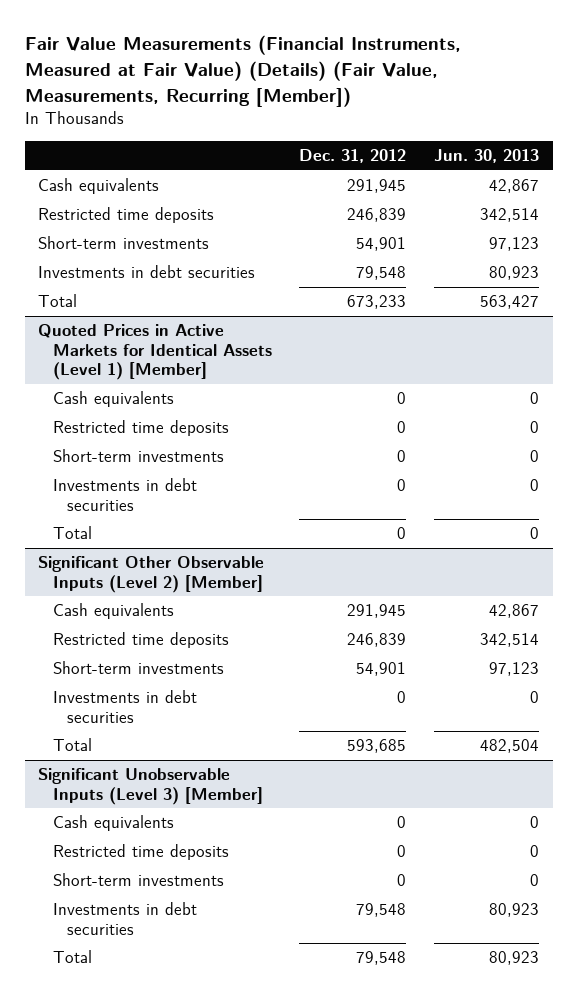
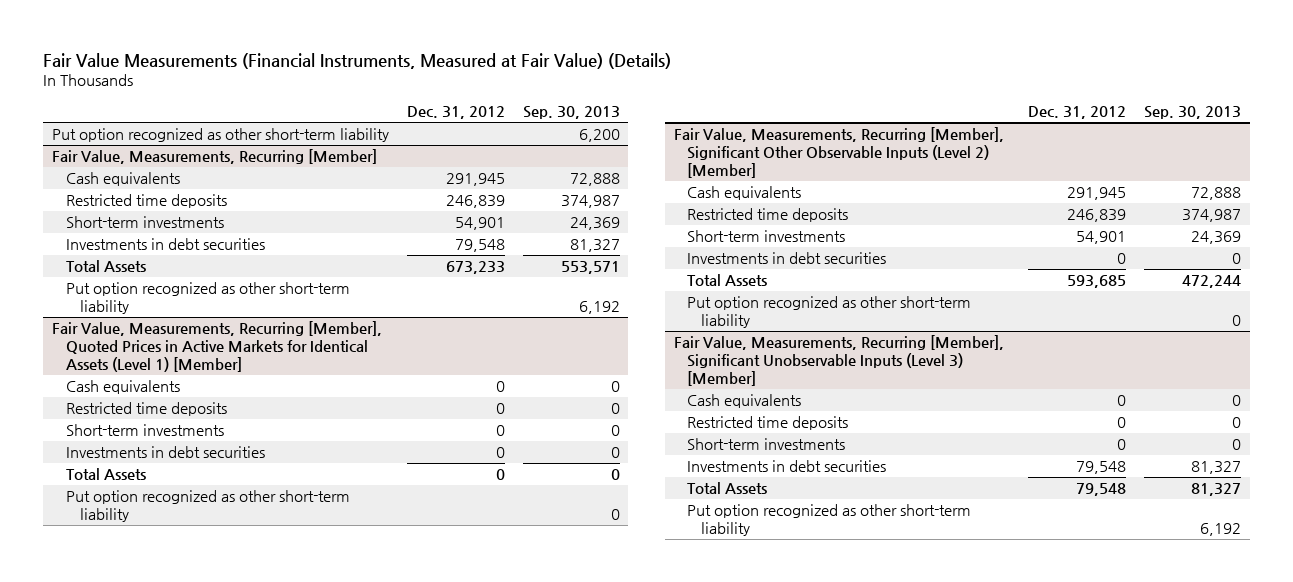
- Fair Value Measurements (Financial Instruments, Measured at Fair Value) (Details) (Fair Value, Measurements, Recurring [Member])
+ Fair Value Measurements (Financial Instruments, Measured at Fair Value) (Details)
- | Dec. 31, 2012 | Jun. 30, 2013
+ | Dec. 31, 2012 | Sep. 30, 2013
+ Put option recognized as other short-term liability | | 6,200
+ Fair Value, Measurements, Recurring [Member]
- Total | 673,233 | 563,427
- Quoted Prices in Active Markets for Identical Assets (Level 1) [Member]
+ Total Assets | 673,233 | 553,571
+ Put option recognized as other short-term liability | | 6,192
+ Fair Value, Measurements, Recurring [Member], Quoted Prices in Active Markets for Identical Assets (Level 1) [Member]
- Total | 0 | 0
- Significant Other Observable Inputs (Level 2) [Member]
+ Total Assets | 0 | 0
+ Put option recognized as other short-term liability | | 0
+ Fair Value, Measurements, Recurring [Member], Significant Other Observable Inputs (Level 2) [Member]
- Total | 593,685 | 482,504
- Significant Unobservable Inputs (Level 3) [Member]
+ Total Assets | 593,685 | 472,244
+ Put option recognized as other short-term liability | | 0
+ Fair Value, Measurements, Recurring [Member], Significant Unobservable Inputs (Level 3) [Member]
- Total | 79,548 | 80,923
+ Total Assets | 79,548 | 81,327
+ Put option recognized as other short-term liability | | 6,192

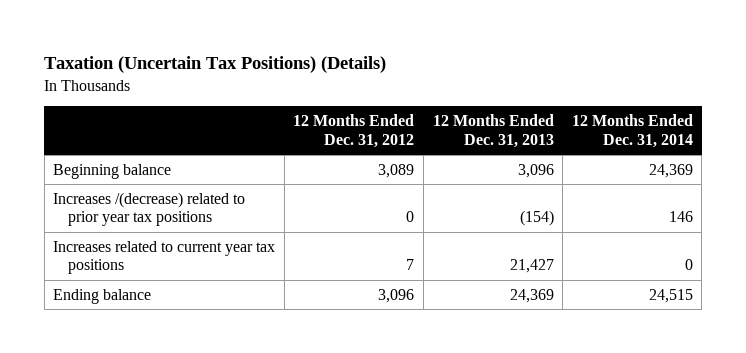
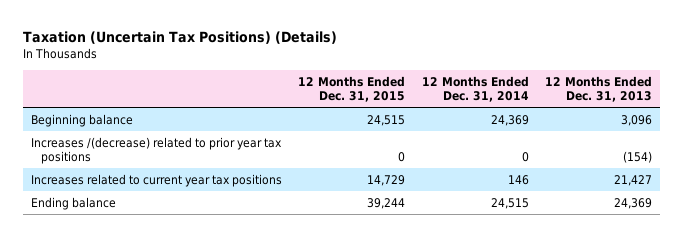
- | 12 Months Ended Dec. 31, 2012 | 12 Months Ended Dec. 31, 2013 | 12 Months Ended Dec. 31, 2014
+ | 12 Months Ended Dec. 31, 2015 | 12 Months Ended Dec. 31, 2014 | 12 Months Ended Dec. 31, 2013
- Increases /(decrease) related to prior year tax positions | 0 | (154) | 146
- Increases related to current year tax positions | 7 | 21,427 | 0
+ Increases /(decrease) related to prior year tax positions | 0 | 0 | (154)
+ Increases related to current year tax positions | 14,729 | 146 | 21,427

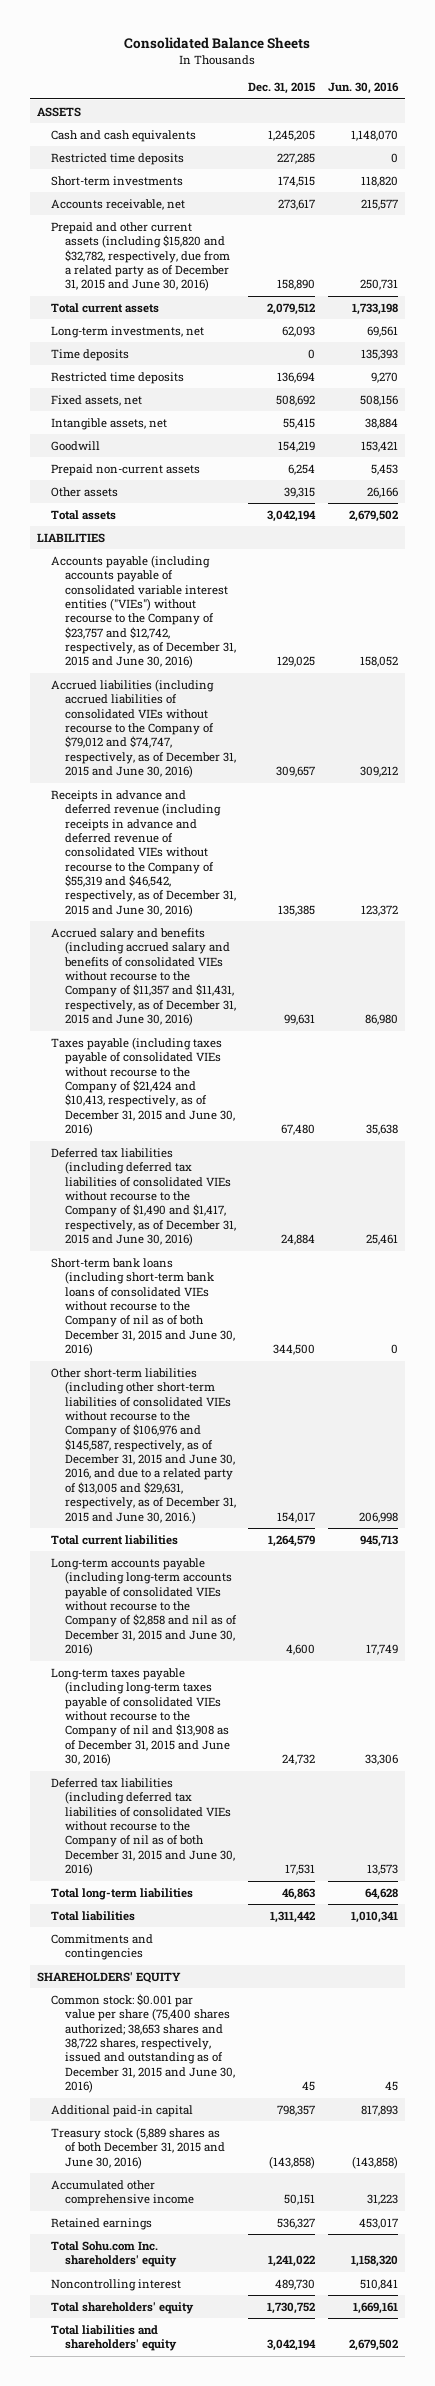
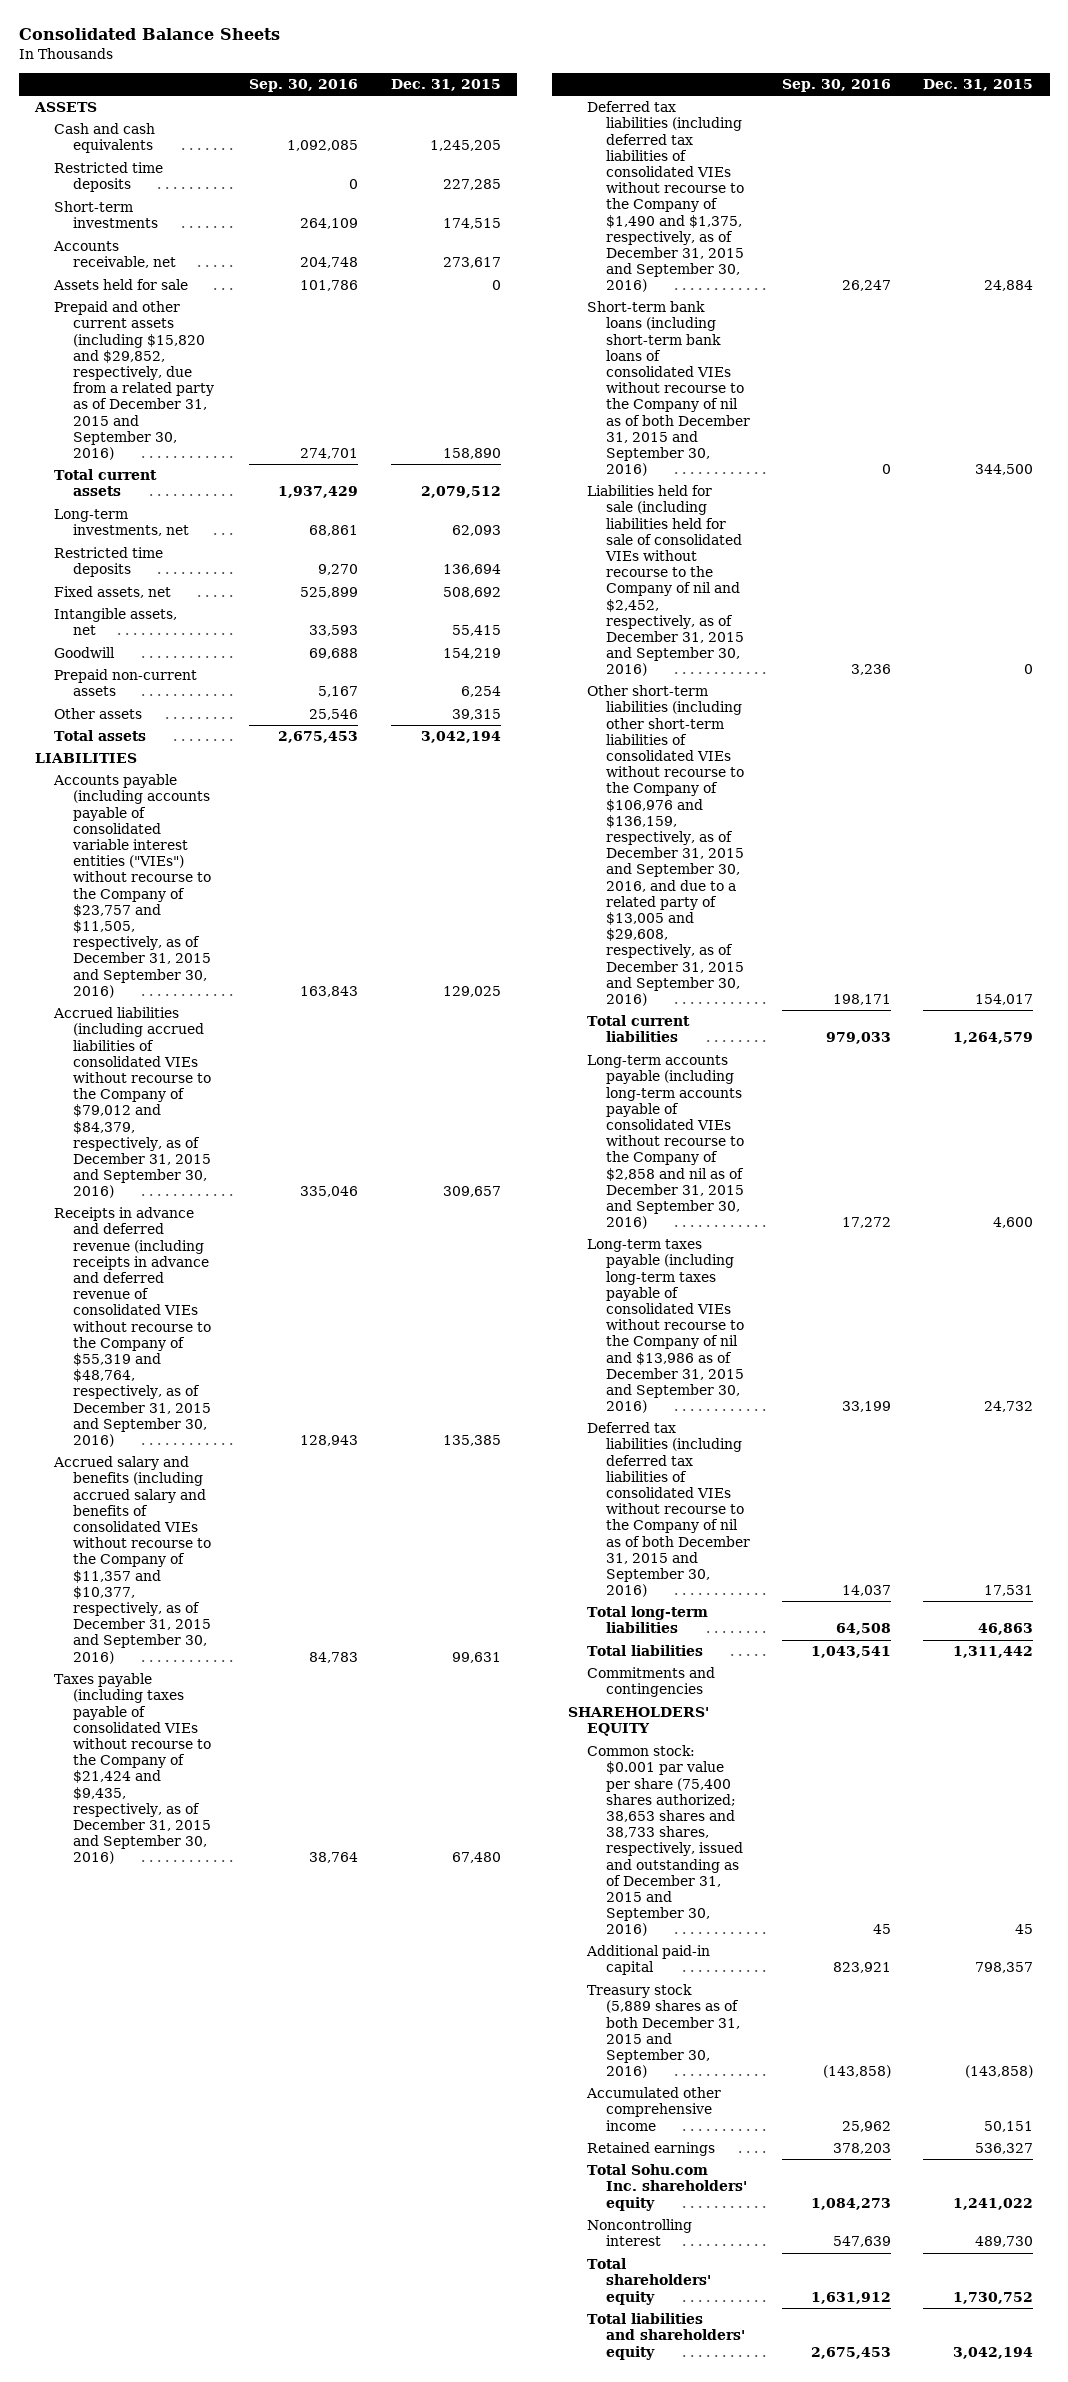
- | Dec. 31, 2015 | Jun. 30, 2016
+ | Sep. 30, 2016 | Dec. 31, 2015
- Prepaid and other current assets (including $15,820 and $32,782, respectively, due from a related party as of December 31, 2015 and June 30, 2016) | 158,890 | 250,731
+ Assets held for sale | 101,786 | 0
+ Prepaid and other current assets (including $15,820 and $29,852, respectively, due from a related party as of December 31, 2015 and September 30, 2016) | 274,701 | 158,890
- Time deposits | 0 | 135,393
- Accounts payable (including accounts payable of consolidated variable interest entities ("VIEs") without recourse to the Company of $23,757 and $12,742, respectively, as of December 31, 2015 and June 30, 2016) | 129,025 | 158,052
- Accrued liabilities (including accrued liabilities of consolidated VIEs without recourse to the Company of $79,012 and $74,747, respectively, as of December 31, 2015 and June 30, 2016) | 309,657 | 309,212
- Receipts in advance and deferred revenue (including receipts in advance and deferred revenue of consolidated VIEs without recourse to the Company of $55,319 and $46,542, respectively, as of December 31, 2015 and June 30, 2016) | 135,385 | 123,372
- Accrued salary and benefits (including accrued salary and benefits of consolidated VIEs without recourse to the Company of $11,357 and $11,431, respectively, as of December 31, 2015 and June 30, 2016) | 99,631 | 86,980
- Taxes payable (including taxes payable of consolidated VIEs without recourse to the Company of $21,424 and $10,413, respectively, as of December 31, 2015 and June 30, 2016) | 67,480 | 35,638
- Deferred tax liabilities (including deferred tax liabilities of consolidated VIEs without recourse to the Company of $1,490 and $1,417, respectively, as of December 31, 2015 and June 30, 2016) | 24,884 | 25,461
- Short-term bank loans (including short-term bank loans of consolidated VIEs without recourse to the Company of nil as of both December 31, 2015 and June 30, 2016) | 344,500 | 0
- Other short-term liabilities (including other short-term liabilities of consolidated VIEs without recourse to the Company of $106,976 and $145,587, respectively, as of December 31, 2015 and June 30, 2016, and due to a related party of $13,005 and $29,631, respectively, as of December 31, 2015 and June 30, 2016.) | 154,017 | 206,998
+ Accounts payable (including accounts payable of consolidated variable interest entities ("VIEs") without recourse to the Company of $23,757 and $11,505, respectively, as of December 31, 2015 and September 30, 2016) | 163,843 | 129,025
+ Accrued liabilities (including accrued liabilities of consolidated VIEs without recourse to the Company of $79,012 and $84,379, respectively, as of December 31, 2015 and September 30, 2016) | 335,046 | 309,657
+ Receipts in advance and deferred revenue (including receipts in advance and deferred revenue of consolidated VIEs without recourse to the Company of $55,319 and $48,764, respectively, as of December 31, 2015 and September 30, 2016) | 128,943 | 135,385
+ Accrued salary and benefits (including accrued salary and benefits of consolidated VIEs without recourse to the Company of $11,357 and $10,377, respectively, as of December 31, 2015 and September 30, 2016) | 84,783 | 99,631
+ Taxes payable (including taxes payable of consolidated VIEs without recourse to the Company of $21,424 and $9,435, respectively, as of December 31, 2015 and September 30, 2016) | 38,764 | 67,480
+ Deferred tax liabilities (including deferred tax liabilities of consolidated VIEs without recourse to the Company of $1,490 and $1,375, respectively, as of December 31, 2015 and September 30, 2016) | 26,247 | 24,884
+ Short-term bank loans (including short-term bank loans of consolidated VIEs without recourse to the Company of nil as of both December 31, 2015 and September 30, 2016) | 0 | 344,500
+ Liabilities held for sale (including liabilities held for sale of consolidated VIEs without recourse to the Company of nil and $2,452, respectively, as of December 31, 2015 and September 30, 2016) | 3,236 | 0
+ Other short-term liabilities (including other short-term liabilities of consolidated VIEs without recourse to the Company of $106,976 and $136,159, respectively, as of December 31, 2015 and September 30, 2016, and due to a related party of $13,005 and $29,608, respectively, as of December 31, 2015 and September 30, 2016) | 198,171 | 154,017
- Long-term accounts payable (including long-term accounts payable of consolidated VIEs without recourse to the Company of $2,858 and nil as of December 31, 2015 and June 30, 2016) | 4,600 | 17,749
- Long-term taxes payable (including long-term taxes payable of consolidated VIEs without recourse to the Company of nil and $13,908 as of December 31, 2015 and June 30, 2016) | 24,732 | 33,306
- Deferred tax liabilities (including deferred tax liabilities of consolidated VIEs without recourse to the Company of nil as of both December 31, 2015 and June 30, 2016) | 17,531 | 13,573
+ Long-term accounts payable (including long-term accounts payable of consolidated VIEs without recourse to the Company of $2,858 and nil as of December 31, 2015 and September 30, 2016) | 17,272 | 4,600
+ Long-term taxes payable (including long-term taxes payable of consolidated VIEs without recourse to the Company of nil and $13,986 as of December 31, 2015 and September 30, 2016) | 33,199 | 24,732
+ Deferred tax liabilities (including deferred tax liabilities of consolidated VIEs without recourse to the Company of nil as of both December 31, 2015 and September 30, 2016) | 14,037 | 17,531
- Common stock: $0.001 par value per share (75,400 shares authorized; 38,653 shares and 38,722 shares, respectively, issued and outstanding as of December 31, 2015 and June 30, 2016) | 45 | 45
+ Common stock: $0.001 par value per share (75,400 shares authorized; 38,653 shares and 38,733 shares, respectively, issued and outstanding as of December 31, 2015 and September 30, 2016) | 45 | 45
- Treasury stock (5,889 shares as of both December 31, 2015 and June 30, 2016) | (143,858) | (143,858)
+ Treasury stock (5,889 shares as of both December 31, 2015 and September 30, 2016) | (143,858) | (143,858)

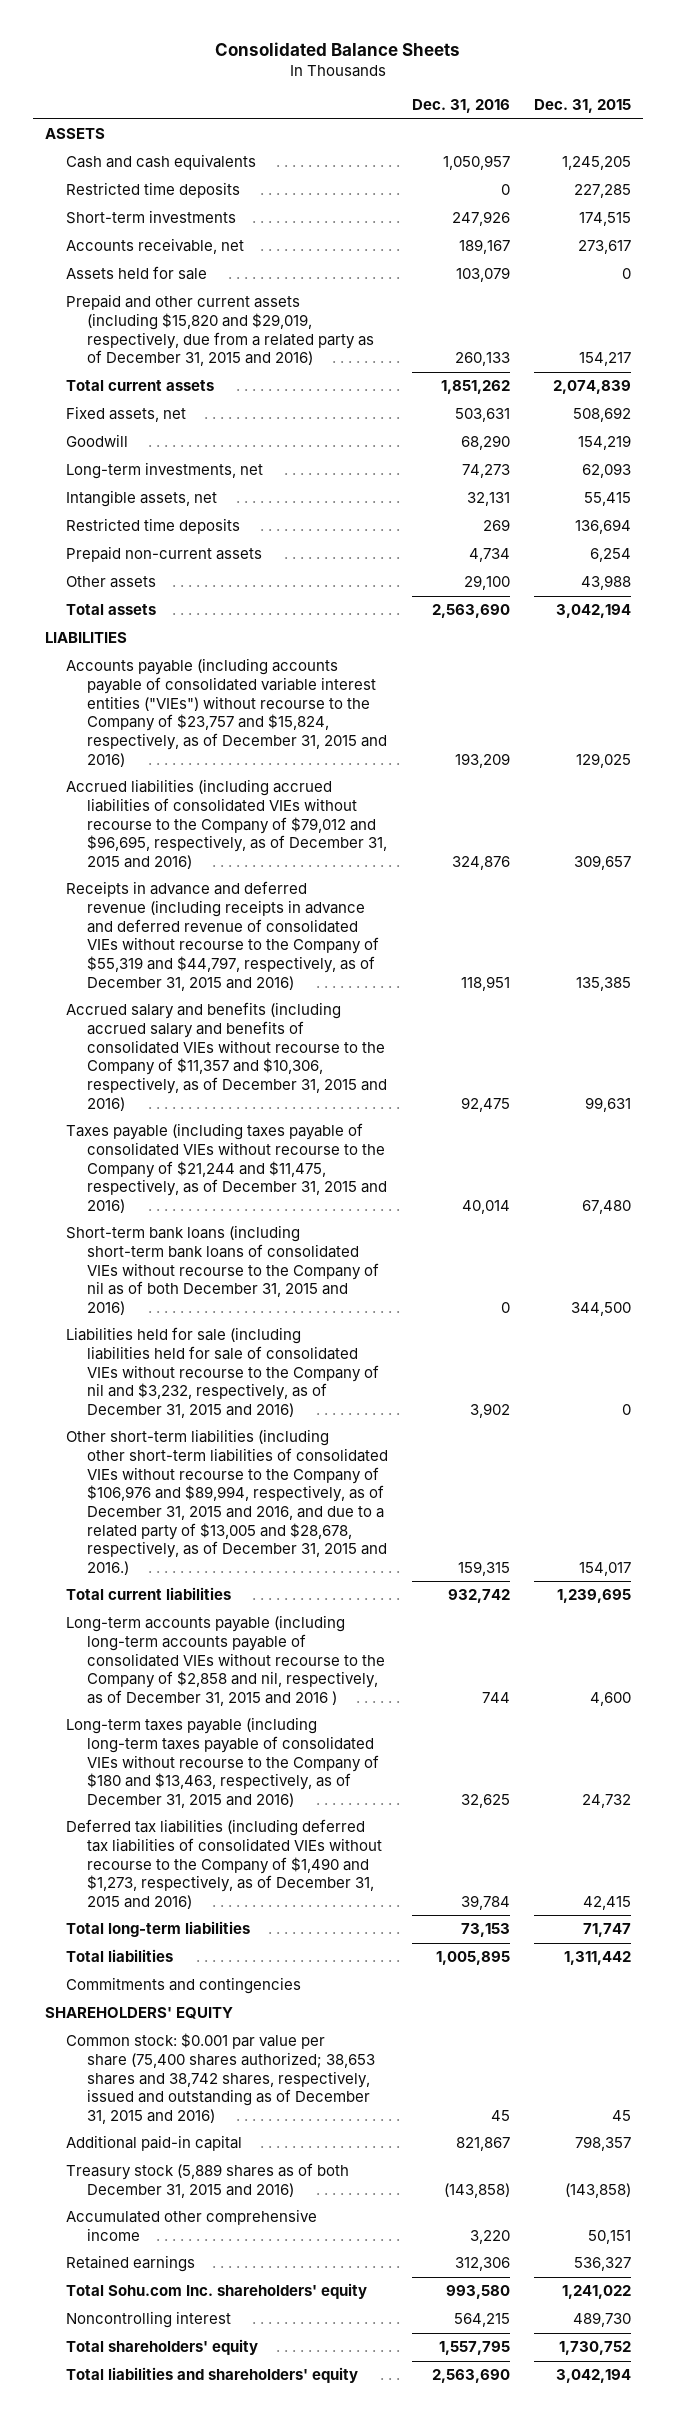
- | Sep. 30, 2016 | Dec. 31, 2015
+ | Dec. 31, 2016 | Dec. 31, 2015
- Prepaid and other current assets (including $15,820 and $29,852, respectively, due from a related party as of December 31, 2015 and September 30, 2016) | 274,701 | 158,890
- Total current assets | 1,937,429 | 2,079,512
+ Prepaid and other current assets (including $15,820 and $29,019, respectively, due from a related party as of December 31, 2015 and 2016) | 260,133 | 154,217
+ Total current assets | 1,851,262 | 2,074,839
moved down: Long-term investments, net | 74,273 | 62,093
moved down: Intangible assets, net | 32,131 | 55,415
moved down: Restricted time deposits | 269 | 136,694
- Other assets | 25,546 | 39,315
+ Other assets | 29,100 | 43,988
- Accounts payable (including accounts payable of consolidated variable interest entities ("VIEs") without recourse to the Company of $23,757 and $11,505, respectively, as of December 31, 2015 and September 30, 2016) | 163,843 | 129,025
- Accrued liabilities (including accrued liabilities of consolidated VIEs without recourse to the Company of $79,012 and $84,379, respectively, as of December 31, 2015 and September 30, 2016) | 335,046 | 309,657
- Receipts in advance and deferred revenue (including receipts in advance and deferred revenue of consolidated VIEs without recourse to the Company of $55,319 and $48,764, respectively, as of December 31, 2015 and September 30, 2016) | 128,943 | 135,385
- Accrued salary and benefits (including accrued salary and benefits of consolidated VIEs without recourse to the Company of $11,357 and $10,377, respectively, as of December 31, 2015 and September 30, 2016) | 84,783 | 99,631
- Taxes payable (including taxes payable of consolidated VIEs without recourse to the Company of $21,424 and $9,435, respectively, as of December 31, 2015 and September 30, 2016) | 38,764 | 67,480
- Deferred tax liabilities (including deferred tax liabilities of consolidated VIEs without recourse to the Company of $1,490 and $1,375, respectively, as of December 31, 2015 and September 30, 2016) | 26,247 | 24,884
- Short-term bank loans (including short-term bank loans of consolidated VIEs without recourse to the Company of nil as of both December 31, 2015 and September 30, 2016) | 0 | 344,500
- Liabilities held for sale (including liabilities held for sale of consolidated VIEs without recourse to the Company of nil and $2,452, respectively, as of December 31, 2015 and September 30, 2016) | 3,236 | 0
- Other short-term liabilities (including other short-term liabilities of consolidated VIEs without recourse to the Company of $106,976 and $136,159, respectively, as of December 31, 2015 and September 30, 2016, and due to a related party of $13,005 and $29,608, respectively, as of December 31, 2015 and September 30, 2016) | 198,171 | 154,017
- Total current liabilities | 979,033 | 1,264,579
- Long-term accounts payable (including long-term accounts payable of consolidated VIEs without recourse to the Company of $2,858 and nil as of December 31, 2015 and September 30, 2016) | 17,272 | 4,600
- Long-term taxes payable (including long-term taxes payable of consolidated VIEs without recourse to the Company of nil and $13,986 as of December 31, 2015 and September 30, 2016) | 33,199 | 24,732
- Deferred tax liabilities (including deferred tax liabilities of consolidated VIEs without recourse to the Company of nil as of both December 31, 2015 and September 30, 2016) | 14,037 | 17,531
- Total long-term liabilities | 64,508 | 46,863
+ Accounts payable (including accounts payable of consolidated variable interest entities ("VIEs") without recourse to the Company of $23,757 and $15,824, respectively, as of December 31, 2015 and 2016) | 193,209 | 129,025
+ Accrued liabilities (including accrued liabilities of consolidated VIEs without recourse to the Company of $79,012 and $96,695, respectively, as of December 31, 2015 and 2016) | 324,876 | 309,657
+ Receipts in advance and deferred revenue (including receipts in advance and deferred revenue of consolidated VIEs without recourse to the Company of $55,319 and $44,797, respectively, as of December 31, 2015 and 2016) | 118,951 | 135,385
+ Accrued salary and benefits (including accrued salary and benefits of consolidated VIEs without recourse to the Company of $11,357 and $10,306, respectively, as of December 31, 2015 and 2016) | 92,475 | 99,631
+ Taxes payable (including taxes payable of consolidated VIEs without recourse to the Company of $21,244 and $11,475, respectively, as of December 31, 2015 and 2016) | 40,014 | 67,480
+ Short-term bank loans (including short-term bank loans of consolidated VIEs without recourse to the Company of nil as of both December 31, 2015 and 2016) | 0 | 344,500
+ Liabilities held for sale (including liabilities held for sale of consolidated VIEs without recourse to the Company of nil and $3,232, respectively, as of December 31, 2015 and 2016) | 3,902 | 0
+ Other short-term liabilities (including other short-term liabilities of consolidated VIEs without recourse to the Company of $106,976 and $89,994, respectively, as of December 31, 2015 and 2016, and due to a related party of $13,005 and $28,678, respectively, as of December 31, 2015 and 2016.) | 159,315 | 154,017
+ Total current liabilities | 932,742 | 1,239,695
+ Long-term accounts payable (including long-term accounts payable of consolidated VIEs without recourse to the Company of $2,858 and nil, respectively, as of December 31, 2015 and 2016 ) | 744 | 4,600
+ Long-term taxes payable (including long-term taxes payable of consolidated VIEs without recourse to the Company of $180 and $13,463, respectively, as of December 31, 2015 and 2016) | 32,625 | 24,732
+ Deferred tax liabilities (including deferred tax liabilities of consolidated VIEs without recourse to the Company of $1,490 and $1,273, respectively, as of December 31, 2015 and 2016) | 39,784 | 42,415
+ Total long-term liabilities | 73,153 | 71,747
- Common stock: $0.001 par value per share (75,400 shares authorized; 38,653 shares and 38,733 shares, respectively, issued and outstanding as of December 31, 2015 and September 30, 2016) | 45 | 45
+ Common stock: $0.001 par value per share (75,400 shares authorized; 38,653 shares and 38,742 shares, respectively, issued and outstanding as of December 31, 2015 and 2016) | 45 | 45
- Treasury stock (5,889 shares as of both December 31, 2015 and September 30, 2016) | (143,858) | (143,858)
+ Treasury stock (5,889 shares as of both December 31, 2015 and 2016) | (143,858) | (143,858)

